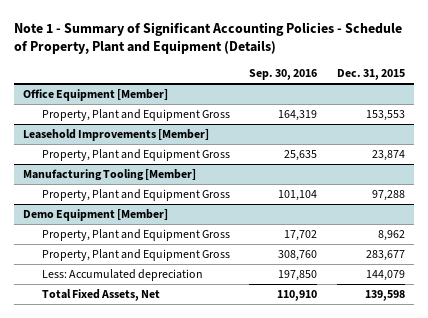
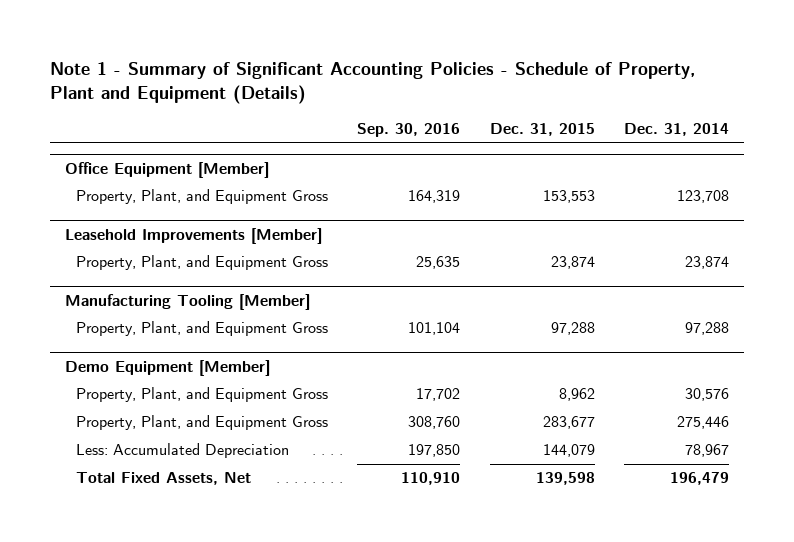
- | Sep. 30, 2016 | Dec. 31, 2015
+ | Sep. 30, 2016 | Dec. 31, 2015 | Dec. 31, 2014
@ Office Equipment [Member]
- Property, Plant and Equipment Gross | 164,319 | 153,553
+ Property, Plant, and Equipment Gross | 164,319 | 153,553 | 123,708
@ Leasehold Improvements [Member]
- Property, Plant and Equipment Gross | 25,635 | 23,874
+ Property, Plant, and Equipment Gross | 25,635 | 23,874 | 23,874
@ Manufacturing Tooling [Member]
- Property, Plant and Equipment Gross | 101,104 | 97,288
+ Property, Plant, and Equipment Gross | 101,104 | 97,288 | 97,288
@ Demo Equipment [Member]
- Property, Plant and Equipment Gross | 17,702 | 8,962
- Property, Plant and Equipment Gross | 308,760 | 283,677
- Less: Accumulated depreciation | 197,850 | 144,079
+ Property, Plant, and Equipment Gross | 17,702 | 8,962 | 30,576
+ Property, Plant, and Equipment Gross | 308,760 | 283,677 | 275,446
+ Less: Accumulated Depreciation | 197,850 | 144,079 | 78,967

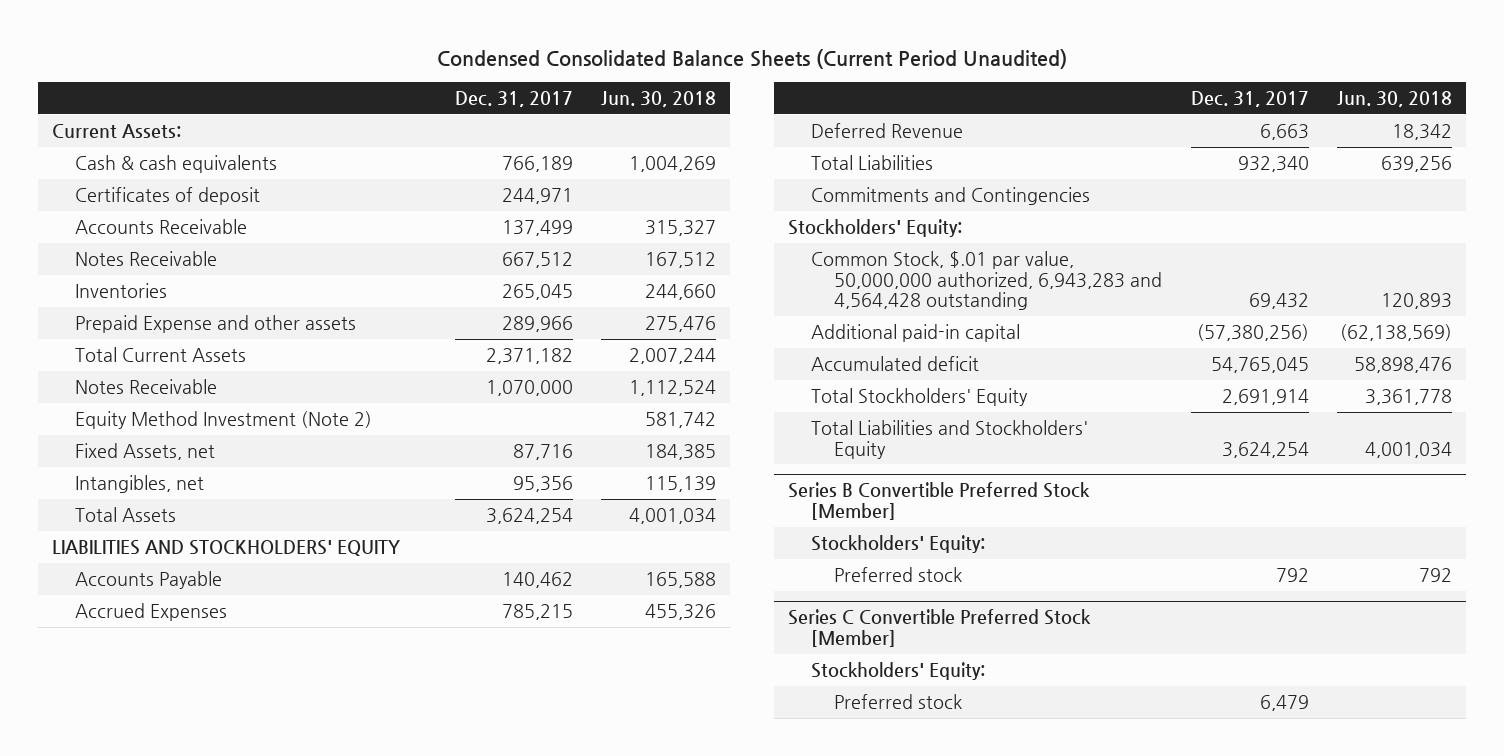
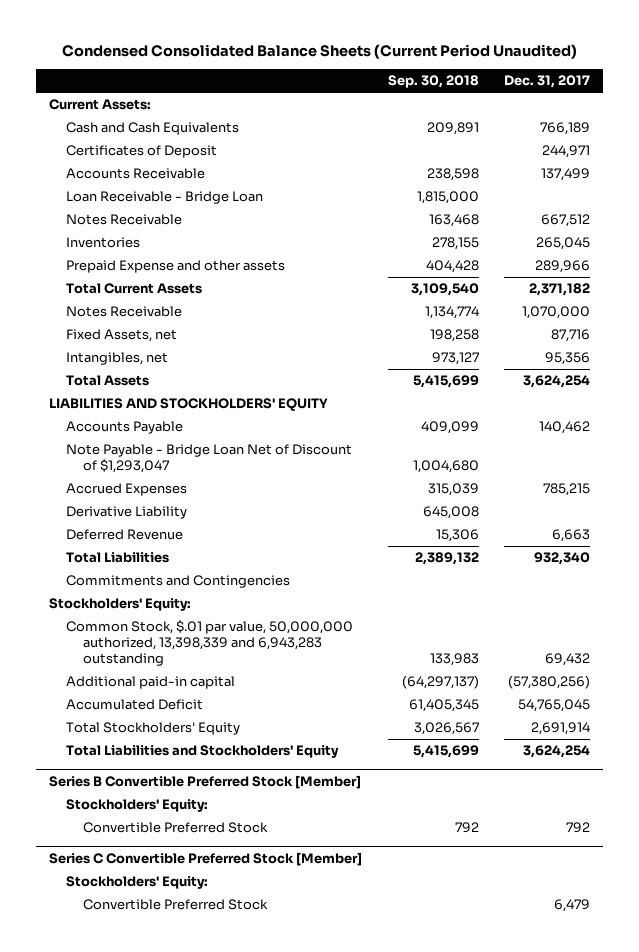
- | Dec. 31, 2017 | Jun. 30, 2018
+ | Sep. 30, 2018 | Dec. 31, 2017
- Cash & cash equivalents | 766,189 | 1,004,269
- Certificates of deposit | 244,971 |
+ Cash and Cash Equivalents | 209,891 | 766,189
+ Certificates of Deposit | | 244,971
+ Loan Receivable - Bridge Loan | 1,815,000 |
- Equity Method Investment (Note 2) | | 581,742
+ Note Payable - Bridge Loan Net of Discount of $1,293,047 | 1,004,680 |
+ Derivative Liability | 645,008 |
- Common Stock, $.01 par value, 50,000,000 authorized, 6,943,283 and 4,564,428 outstanding | 69,432 | 120,893
+ Common Stock, $.01 par value, 50,000,000 authorized, 13,398,339 and 6,943,283 outstanding | 133,983 | 69,432
- Accumulated deficit | 54,765,045 | 58,898,476
+ Accumulated Deficit | 61,405,345 | 54,765,045
@ Series B Convertible Preferred Stock [Member]
- Preferred stock | 792 | 792
+ Convertible Preferred Stock | 792 | 792
@ Series C Convertible Preferred Stock [Member]
- Preferred stock | 6,479 |
+ Convertible Preferred Stock | | 6,479

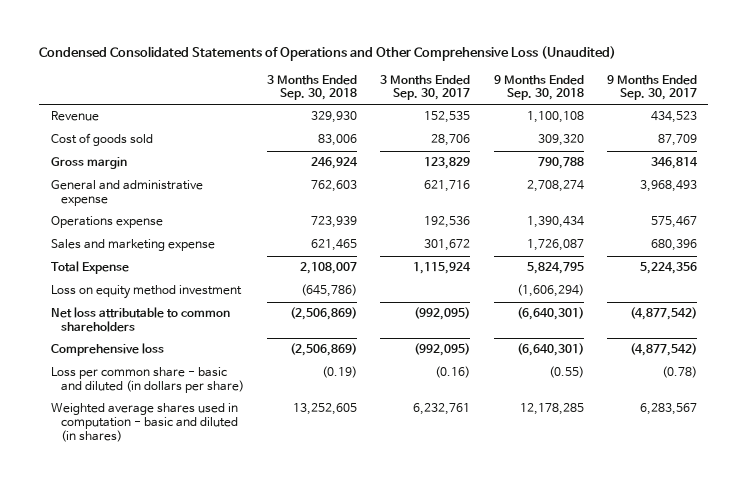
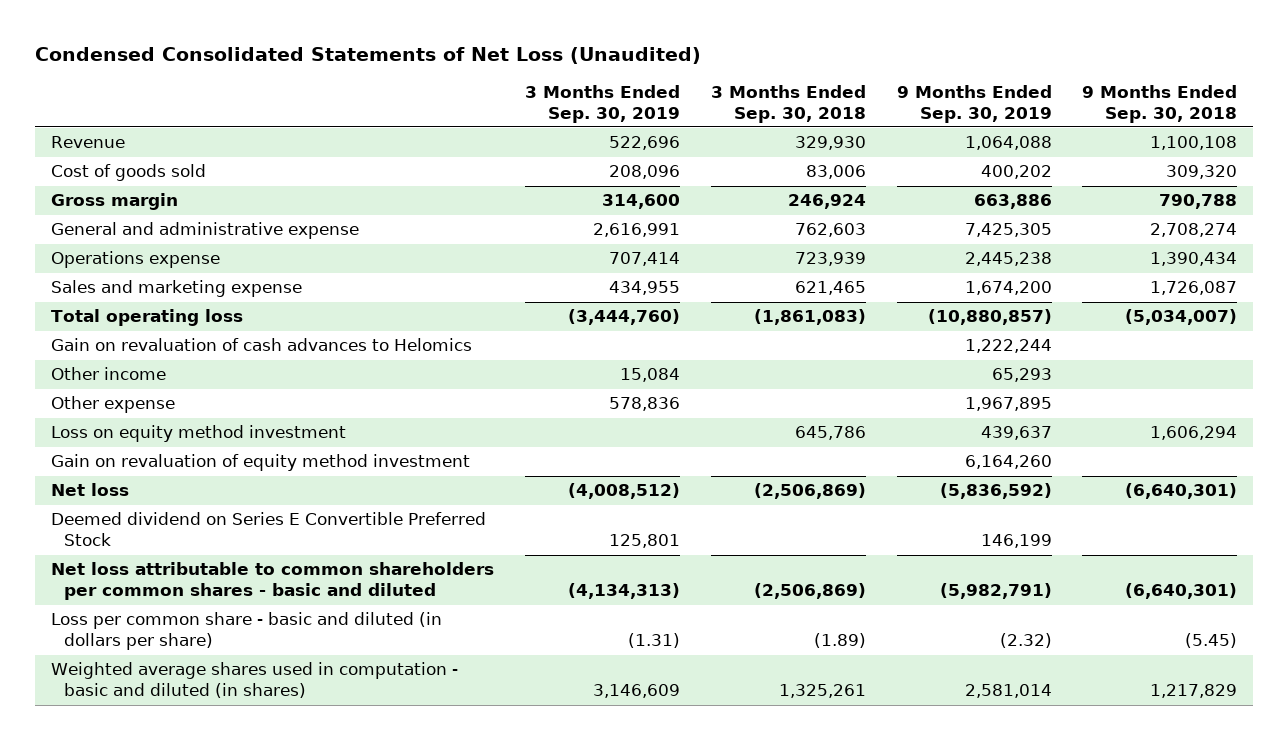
- Condensed Consolidated Statements of Operations and Other Comprehensive Loss (Unaudited)
+ Condensed Consolidated Statements of Net Loss (Unaudited)
- | 3 Months Ended Sep. 30, 2018 | 3 Months Ended Sep. 30, 2017 | 9 Months Ended Sep. 30, 2018 | 9 Months Ended Sep. 30, 2017
+ | 3 Months Ended Sep. 30, 2019 | 3 Months Ended Sep. 30, 2018 | 9 Months Ended Sep. 30, 2019 | 9 Months Ended Sep. 30, 2018
- Total Expense | 2,108,007 | 1,115,924 | 5,824,795 | 5,224,356
- Loss on equity method investment | (645,786) | | (1,606,294) |
- Net loss attributable to common shareholders | (2,506,869) | (992,095) | (6,640,301) | (4,877,542)
- Comprehensive loss | (2,506,869) | (992,095) | (6,640,301) | (4,877,542)
- Loss per common share - basic and diluted (in dollars per share) | (0.19) | (0.16) | (0.55) | (0.78)
- Weighted average shares used in computation - basic and diluted (in shares) | 13,252,605 | 6,232,761 | 12,178,285 | 6,283,567
+ Total operating loss | (3,444,760) | (1,861,083) | (10,880,857) | (5,034,007)
+ Gain on revaluation of cash advances to Helomics | | | 1,222,244 |
+ Other income | 15,084 | | 65,293 |
+ Other expense | 578,836 | | 1,967,895 |
+ Loss on equity method investment | | 645,786 | 439,637 | 1,606,294
+ Gain on revaluation of equity method investment | | | 6,164,260 |
+ Net loss | (4,008,512) | (2,506,869) | (5,836,592) | (6,640,301)
+ Deemed dividend on Series E Convertible Preferred Stock | 125,801 | | 146,199 |
+ Net loss attributable to common shareholders per common shares - basic and diluted | (4,134,313) | (2,506,869) | (5,982,791) | (6,640,301)
+ Loss per common share - basic and diluted (in dollars per share) | (1.31) | (1.89) | (2.32) | (5.45)
+ Weighted average shares used in computation - basic and diluted (in shares) | 3,146,609 | 1,325,261 | 2,581,014 | 1,217,829

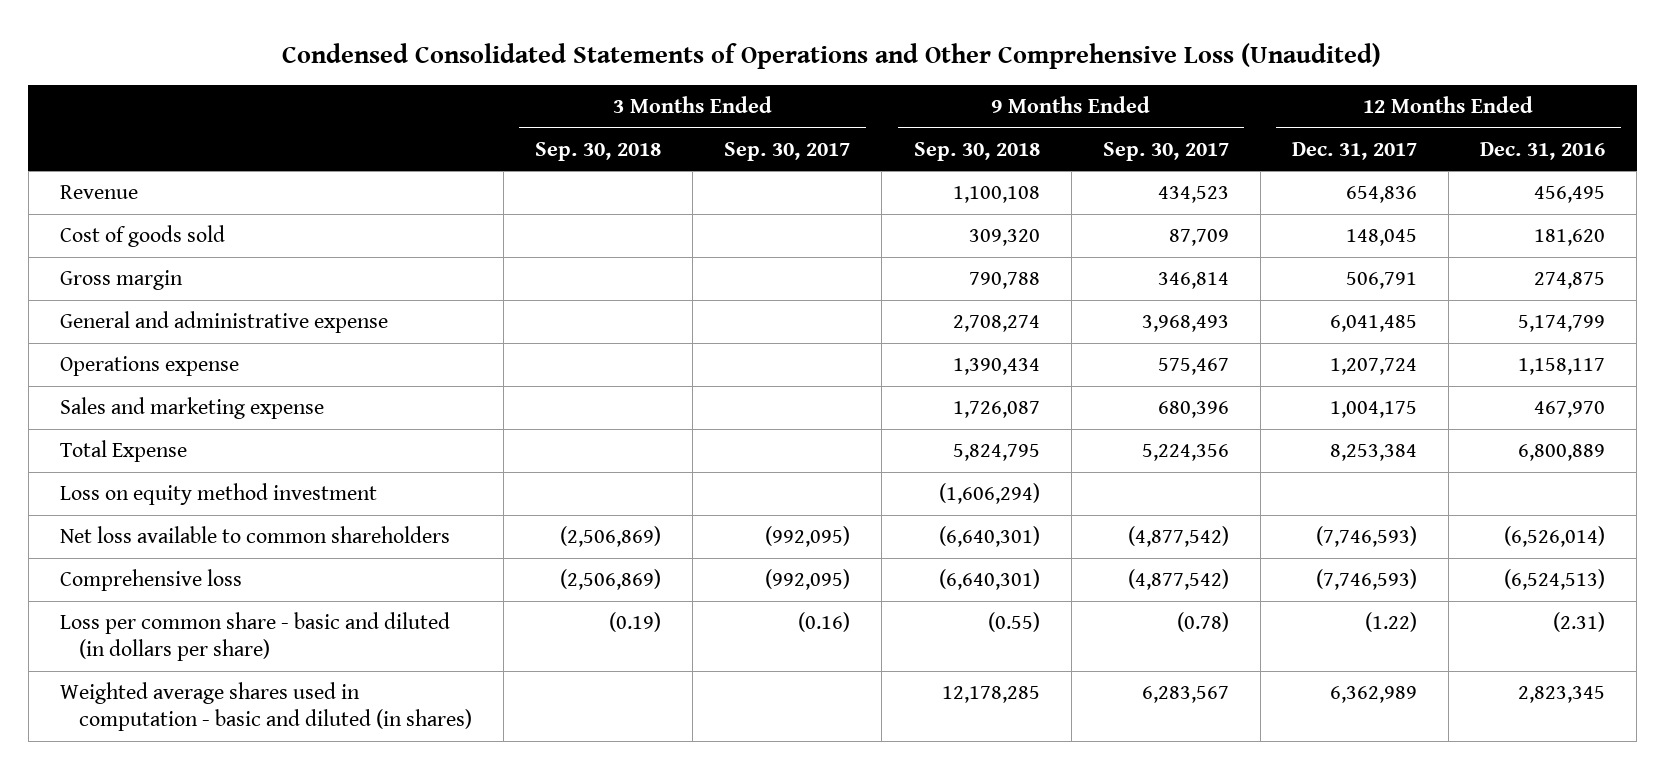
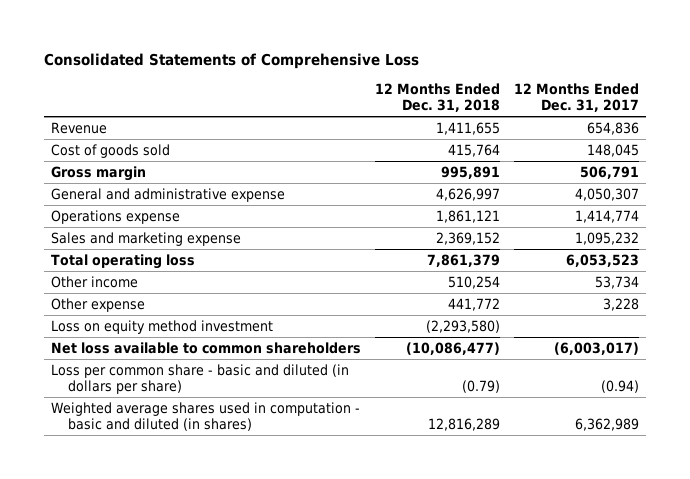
- Condensed Consolidated Statements of Operations and Other Comprehensive Loss (Unaudited)
+ Consolidated Statements of Comprehensive Loss
- | 3 Months Ended Sep. 30, 2018 | 3 Months Ended Sep. 30, 2017 | 9 Months Ended Sep. 30, 2018 | 9 Months Ended Sep. 30, 2017 | 12 Months Ended Dec. 31, 2017 | 12 Months Ended Dec. 31, 2016
+ | 12 Months Ended Dec. 31, 2018 | 12 Months Ended Dec. 31, 2017
- General and administrative expense | | | 2,708,274 | 3,968,493 | 6,041,485 | 5,174,799
- Operations expense | | | 1,390,434 | 575,467 | 1,207,724 | 1,158,117
- Sales and marketing expense | | | 1,726,087 | 680,396 | 1,004,175 | 467,970
- Total Expense | | | 5,824,795 | 5,224,356 | 8,253,384 | 6,800,889
+ General and administrative expense | 4,626,997 | 4,050,307
+ Operations expense | 1,861,121 | 1,414,774
+ Sales and marketing expense | 2,369,152 | 1,095,232
+ Total operating loss | 7,861,379 | 6,053,523
+ Other income | 510,254 | 53,734
+ Other expense | 441,772 | 3,228
- Net loss available to common shareholders | (2,506,869) | (992,095) | (6,640,301) | (4,877,542) | (7,746,593) | (6,526,014)
- Comprehensive loss | (2,506,869) | (992,095) | (6,640,301) | (4,877,542) | (7,746,593) | (6,524,513)
- Loss per common share - basic and diluted (in dollars per share) | (0.19) | (0.16) | (0.55) | (0.78) | (1.22) | (2.31)
+ Net loss available to common shareholders | (10,086,477) | (6,003,017)
+ Loss per common share - basic and diluted (in dollars per share) | (0.79) | (0.94)

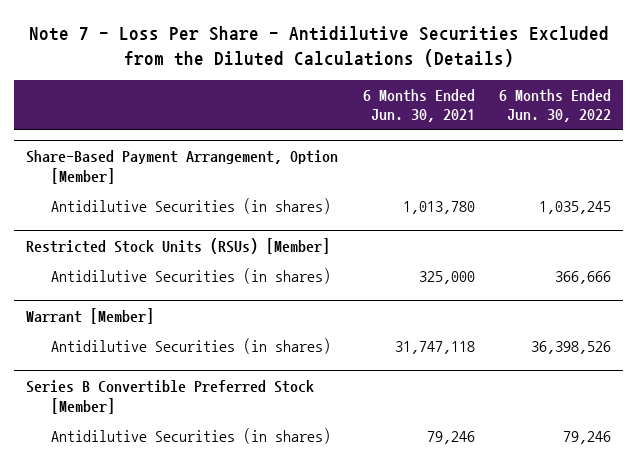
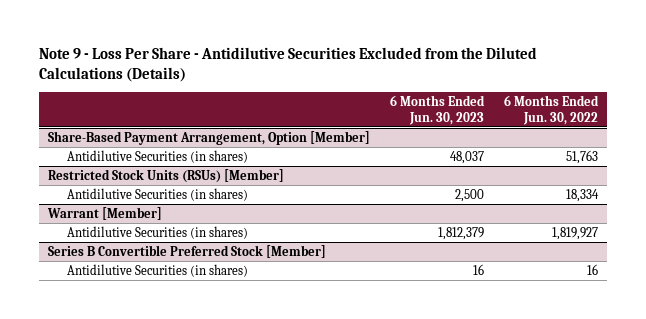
- Note 7 - Loss Per Share - Antidilutive Securities Excluded from the Diluted Calculations (Details)
+ Note 9 - Loss Per Share - Antidilutive Securities Excluded from the Diluted Calculations (Details)
- | 6 Months Ended Jun. 30, 2021 | 6 Months Ended Jun. 30, 2022
+ | 6 Months Ended Jun. 30, 2023 | 6 Months Ended Jun. 30, 2022
@ Share-Based Payment Arrangement, Option [Member]
- Antidilutive Securities (in shares) | 1,013,780 | 1,035,245
+ Antidilutive Securities (in shares) | 48,037 | 51,763
@ Restricted Stock Units (RSUs) [Member]
- Antidilutive Securities (in shares) | 325,000 | 366,666
+ Antidilutive Securities (in shares) | 2,500 | 18,334
@ Warrant [Member]
- Antidilutive Securities (in shares) | 31,747,118 | 36,398,526
+ Antidilutive Securities (in shares) | 1,812,379 | 1,819,927
@ Series B Convertible Preferred Stock [Member]
- Antidilutive Securities (in shares) | 79,246 | 79,246
+ Antidilutive Securities (in shares) | 16 | 16

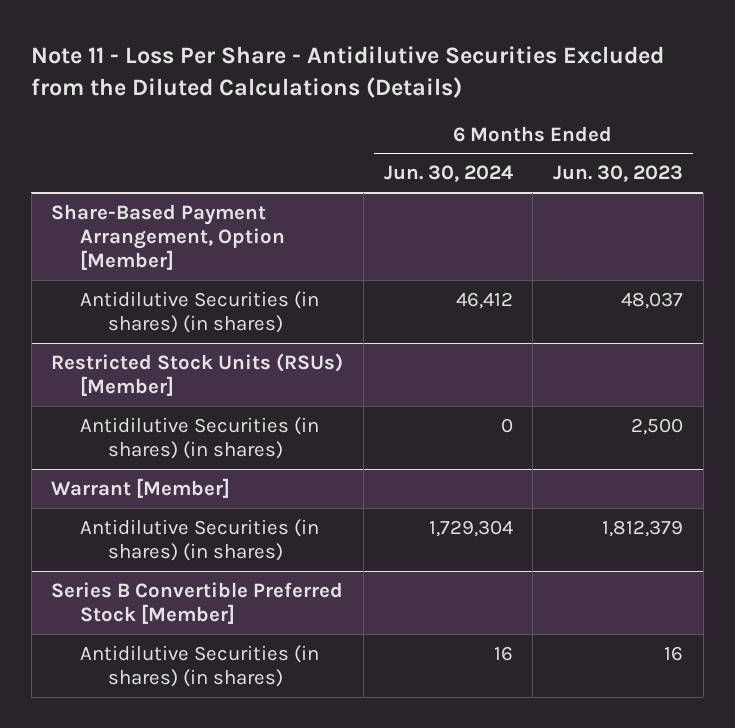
- Note 9 - Loss Per Share - Antidilutive Securities Excluded from the Diluted Calculations (Details)
+ Note 11 - Loss Per Share - Antidilutive Securities Excluded from the Diluted Calculations (Details)
- | 6 Months Ended Jun. 30, 2023 | 6 Months Ended Jun. 30, 2022
+ | 6 Months Ended Jun. 30, 2024 | 6 Months Ended Jun. 30, 2023
@ Share-Based Payment Arrangement, Option [Member]
- Antidilutive Securities (in shares) | 48,037 | 51,763
+ Antidilutive Securities (in shares) (in shares) | 46,412 | 48,037
@ Restricted Stock Units (RSUs) [Member]
- Antidilutive Securities (in shares) | 2,500 | 18,334
+ Antidilutive Securities (in shares) (in shares) | 0 | 2,500
@ Warrant [Member]
- Antidilutive Securities (in shares) | 1,812,379 | 1,819,927
+ Antidilutive Securities (in shares) (in shares) | 1,729,304 | 1,812,379
@ Series B Convertible Preferred Stock [Member]
- Antidilutive Securities (in shares) | 16 | 16
+ Antidilutive Securities (in shares) (in shares) | 16 | 16

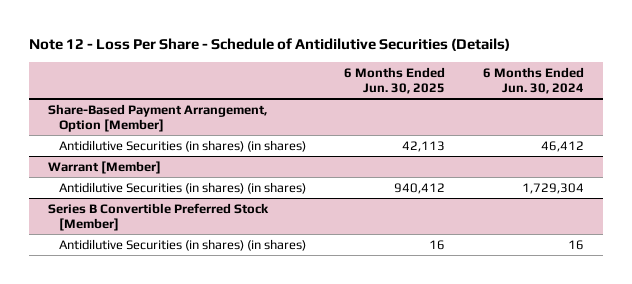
- Note 11 - Loss Per Share - Antidilutive Securities Excluded from the Diluted Calculations (Details)
+ Note 12 - Loss Per Share - Schedule of Antidilutive Securities (Details)
- | 6 Months Ended Jun. 30, 2024 | 6 Months Ended Jun. 30, 2023
+ | 6 Months Ended Jun. 30, 2025 | 6 Months Ended Jun. 30, 2024
- Restricted Stock Units (RSUs) [Member]
- Antidilutive Securities (in shares) (in shares) | 0 | 2,500

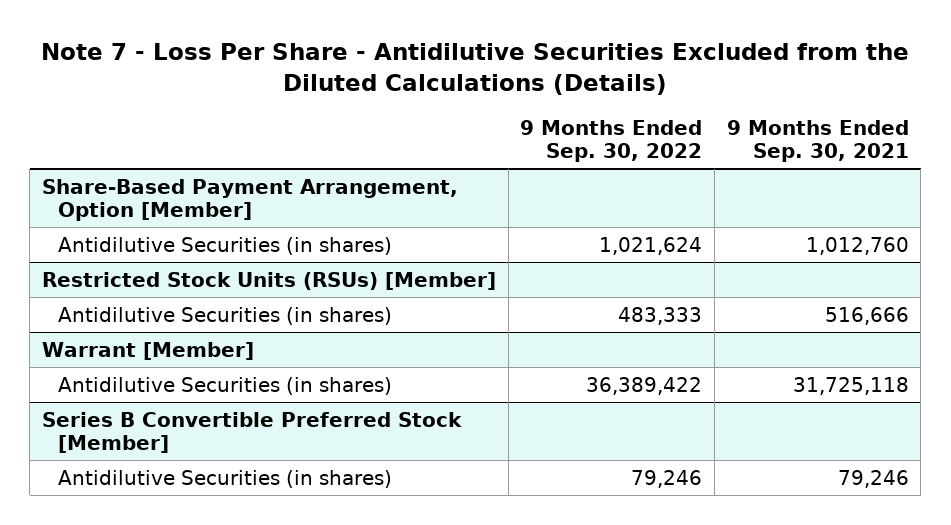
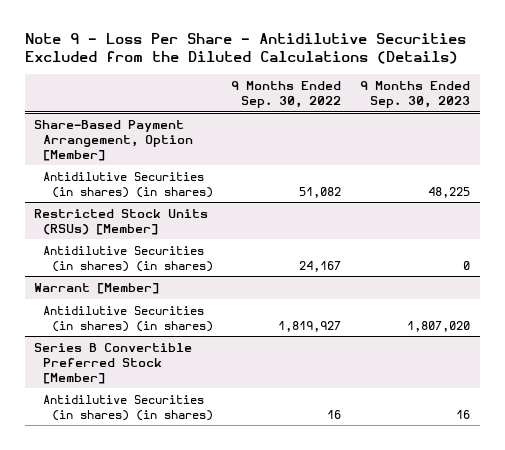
- Note 7 - Loss Per Share - Antidilutive Securities Excluded from the Diluted Calculations (Details)
+ Note 9 - Loss Per Share - Antidilutive Securities Excluded from the Diluted Calculations (Details)
- | 9 Months Ended Sep. 30, 2022 | 9 Months Ended Sep. 30, 2021
+ | 9 Months Ended Sep. 30, 2022 | 9 Months Ended Sep. 30, 2023
@ Share-Based Payment Arrangement, Option [Member]
- Antidilutive Securities (in shares) | 1,021,624 | 1,012,760
+ Antidilutive Securities (in shares) (in shares) | 51,082 | 48,225
@ Restricted Stock Units (RSUs) [Member]
- Antidilutive Securities (in shares) | 483,333 | 516,666
+ Antidilutive Securities (in shares) (in shares) | 24,167 | 0
@ Warrant [Member]
- Antidilutive Securities (in shares) | 36,389,422 | 31,725,118
+ Antidilutive Securities (in shares) (in shares) | 1,819,927 | 1,807,020
@ Series B Convertible Preferred Stock [Member]
- Antidilutive Securities (in shares) | 79,246 | 79,246
+ Antidilutive Securities (in shares) (in shares) | 16 | 16

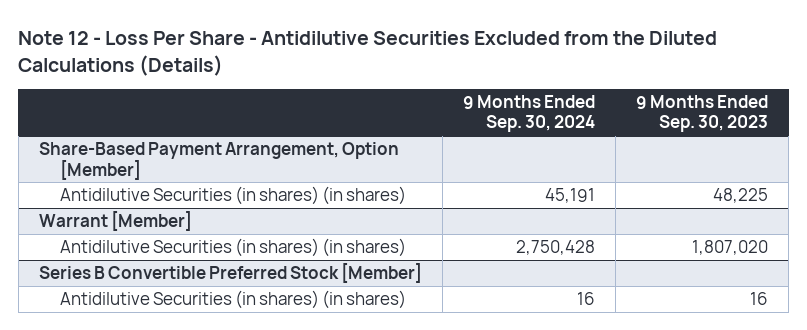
- Note 9 - Loss Per Share - Antidilutive Securities Excluded from the Diluted Calculations (Details)
+ Note 12 - Loss Per Share - Antidilutive Securities Excluded from the Diluted Calculations (Details)
- | 9 Months Ended Sep. 30, 2022 | 9 Months Ended Sep. 30, 2023
+ | 9 Months Ended Sep. 30, 2024 | 9 Months Ended Sep. 30, 2023
- Restricted Stock Units (RSUs) [Member]
- Antidilutive Securities (in shares) (in shares) | 24,167 | 0

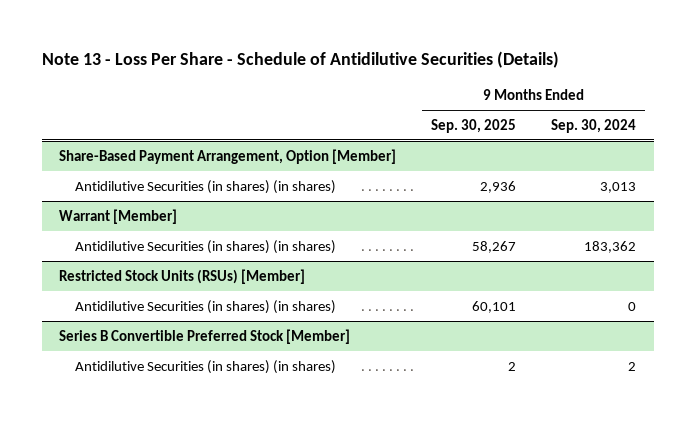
- Note 12 - Loss Per Share - Antidilutive Securities Excluded from the Diluted Calculations (Details)
+ Note 13 - Loss Per Share - Schedule of Antidilutive Securities (Details)
- | 9 Months Ended Sep. 30, 2024 | 9 Months Ended Sep. 30, 2023
+ | 9 Months Ended Sep. 30, 2025 | 9 Months Ended Sep. 30, 2024
@ Share-Based Payment Arrangement, Option [Member]
- Antidilutive Securities (in shares) (in shares) | 45,191 | 48,225
+ Antidilutive Securities (in shares) (in shares) | 2,936 | 3,013
@ Warrant [Member]
- Antidilutive Securities (in shares) (in shares) | 2,750,428 | 1,807,020
+ Antidilutive Securities (in shares) (in shares) | 58,267 | 183,362
+ Restricted Stock Units (RSUs) [Member]
+ Antidilutive Securities (in shares) (in shares) | 60,101 | 0
@ Series B Convertible Preferred Stock [Member]
- Antidilutive Securities (in shares) (in shares) | 16 | 16
+ Antidilutive Securities (in shares) (in shares) | 2 | 2

